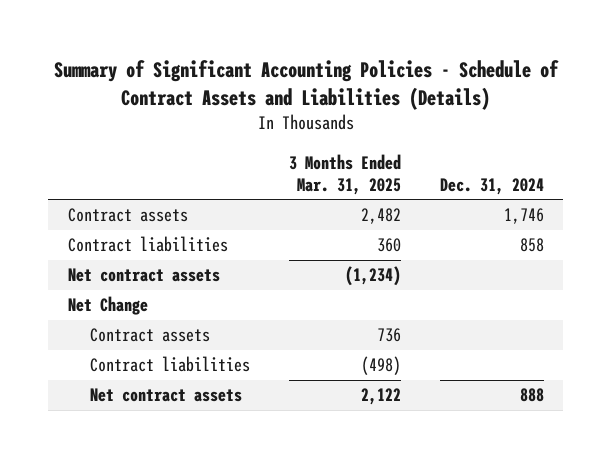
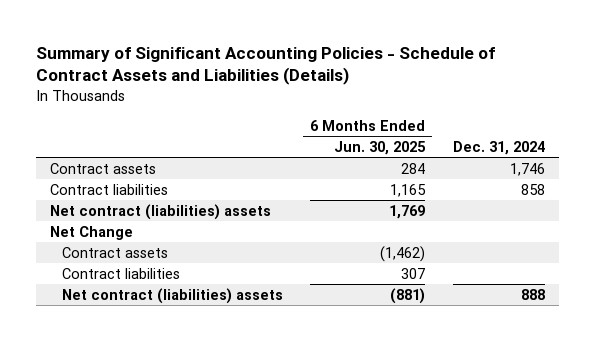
- | 3 Months Ended Mar. 31, 2025 | Dec. 31, 2024
+ | 6 Months Ended Jun. 30, 2025 | Dec. 31, 2024
- Net contract assets | (1,234) |
+ Net contract (liabilities) assets | 1,769 |
- Net contract assets | 2,122 | 888
+ Net contract (liabilities) assets | (881) | 888

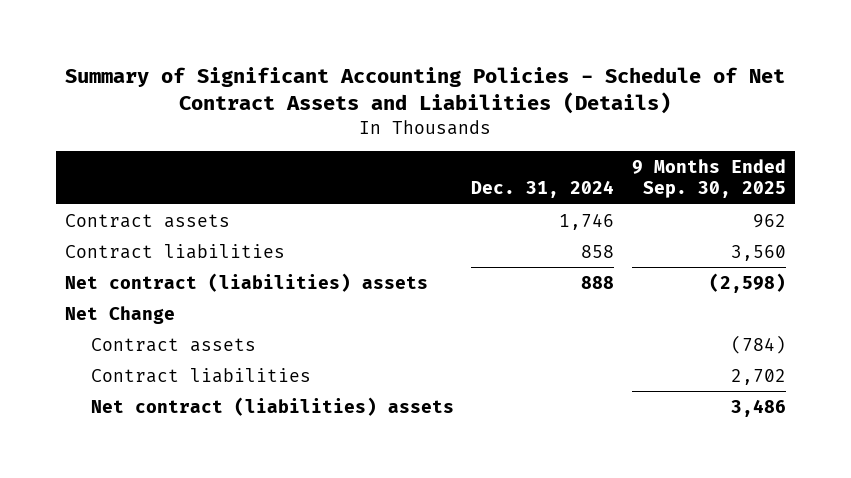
- Summary of Significant Accounting Policies - Schedule of Contract Assets and Liabilities (Details)
+ Summary of Significant Accounting Policies - Schedule of Net Contract Assets and Liabilities (Details)
- | 6 Months Ended Jun. 30, 2025 | Dec. 31, 2024
+ | Dec. 31, 2024 | 9 Months Ended Sep. 30, 2025
moved up: Net contract (liabilities) assets | 888 | (2,598)
moved down: Net contract (liabilities) assets | | 3,486

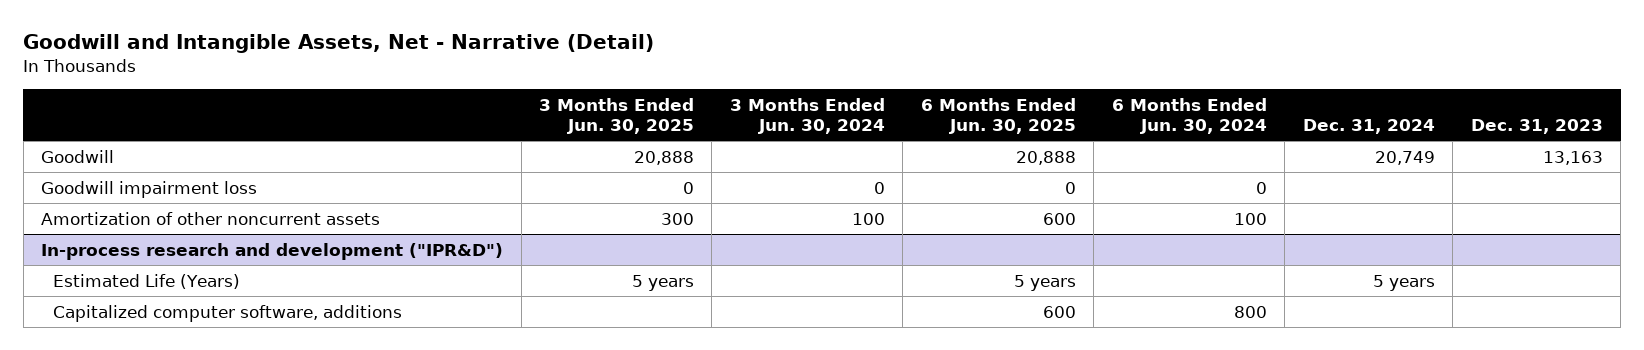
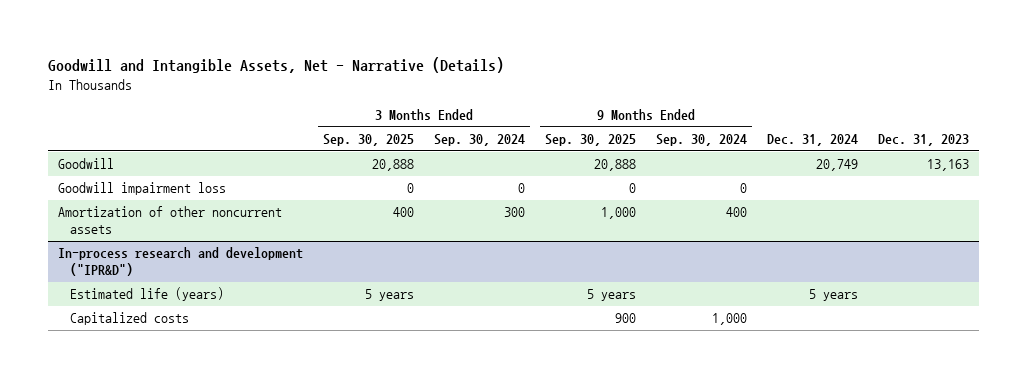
- Goodwill and Intangible Assets, Net - Narrative (Detail)
+ Goodwill and Intangible Assets, Net - Narrative (Details)
- | 3 Months Ended Jun. 30, 2025 | 3 Months Ended Jun. 30, 2024 | 6 Months Ended Jun. 30, 2025 | 6 Months Ended Jun. 30, 2024 | Dec. 31, 2024 | Dec. 31, 2023
+ | 3 Months Ended Sep. 30, 2025 | 3 Months Ended Sep. 30, 2024 | 9 Months Ended Sep. 30, 2025 | 9 Months Ended Sep. 30, 2024 | Dec. 31, 2024 | Dec. 31, 2023
@ In-process research and development ("IPR&D")
- Estimated Life (Years) | 5 years | | 5 years | | 5 years |
- Capitalized computer software, additions | | | 600 | 800 | |
+ Estimated life (years) | 5 years | | 5 years | | 5 years |
+ Capitalized costs | | | 900 | 1,000 | |

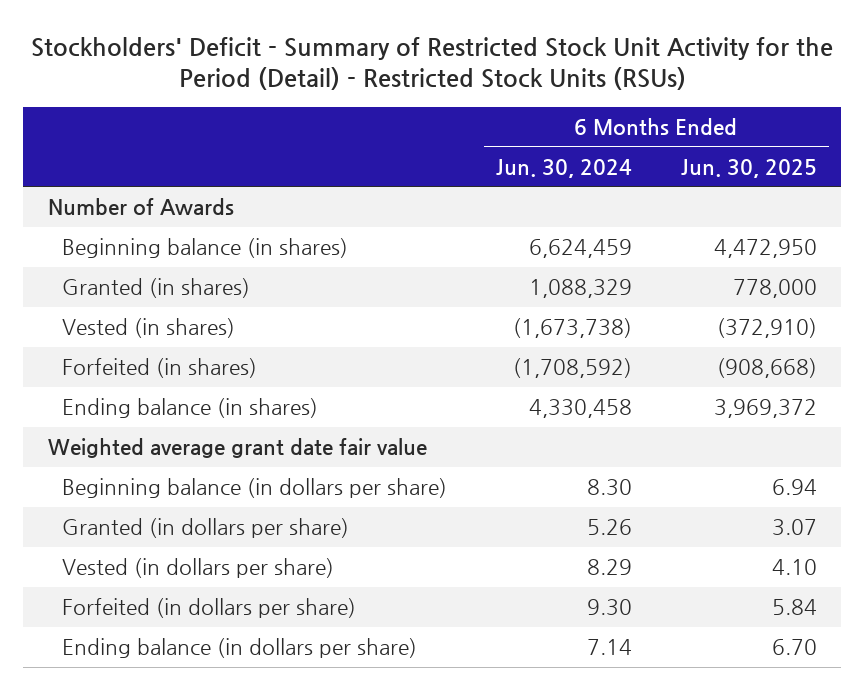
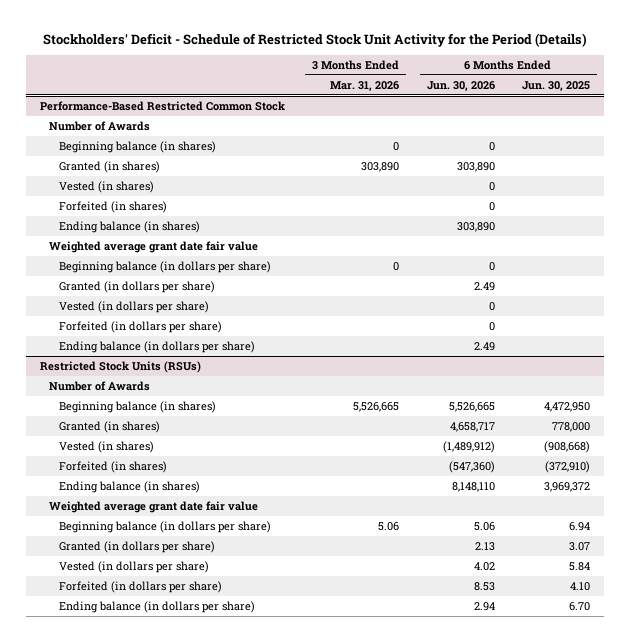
- Stockholders' Deficit - Summary of Restricted Stock Unit Activity for the Period (Detail) - Restricted Stock Units (RSUs)
+ Stockholders' Deficit - Schedule of Restricted Stock Unit Activity for the Period (Details)
- | 6 Months Ended Jun. 30, 2024 | 6 Months Ended Jun. 30, 2025
+ | 3 Months Ended Mar. 31, 2026 | 6 Months Ended Jun. 30, 2026 | 6 Months Ended Jun. 30, 2025
+ Performance-Based Restricted Common Stock
+ Number of Awards
+ Beginning balance (in shares) | 0 | 0 |
+ Granted (in shares) | 303,890 | 303,890 |
+ Vested (in shares) | | 0 |
+ Forfeited (in shares) | | 0 |
+ Ending balance (in shares) | | 303,890 |
+ Weighted average grant date fair value
+ Beginning balance (in dollars per share) | 0 | 0 |
+ Granted (in dollars per share) | | 2.49 |
+ Vested (in dollars per share) | | 0 |
+ Forfeited (in dollars per share) | | 0 |
+ Ending balance (in dollars per share) | | 2.49 |
+ Restricted Stock Units (RSUs)
- Vested (in shares) | (1,673,738) | (372,910)
- Forfeited (in shares) | (1,708,592) | (908,668)
+ Vested (in shares) | | (1,489,912) | (908,668)
+ Forfeited (in shares) | | (547,360) | (372,910)
- Vested (in dollars per share) | 8.29 | 4.10
- Forfeited (in dollars per share) | 9.30 | 5.84
+ Vested (in dollars per share) | | 4.02 | 5.84
+ Forfeited (in dollars per share) | | 8.53 | 4.10

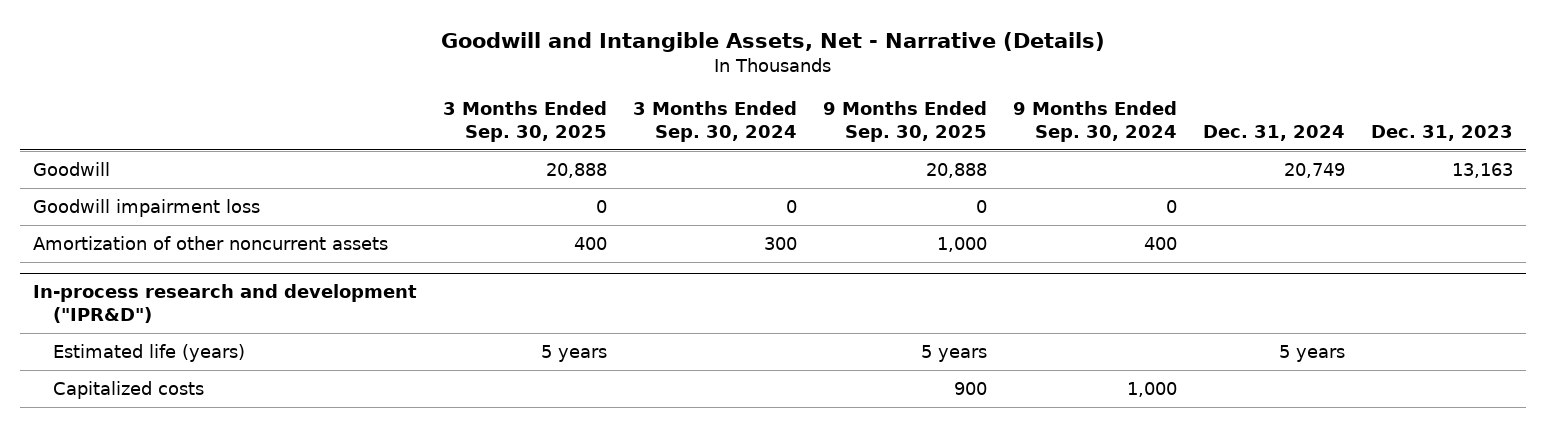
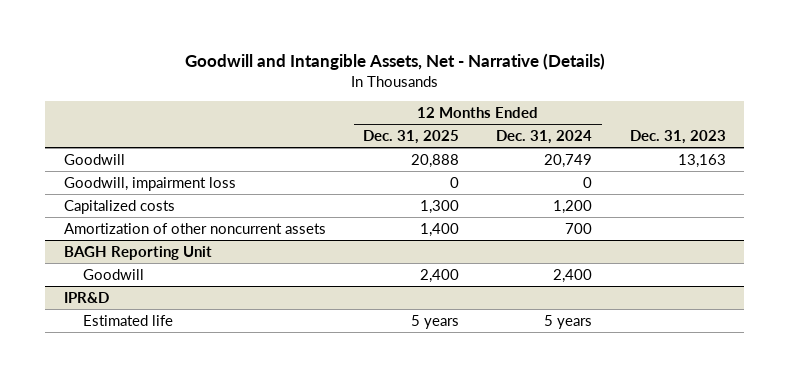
- | 3 Months Ended Sep. 30, 2025 | 3 Months Ended Sep. 30, 2024 | 9 Months Ended Sep. 30, 2025 | 9 Months Ended Sep. 30, 2024 | Dec. 31, 2024 | Dec. 31, 2023
+ | 12 Months Ended Dec. 31, 2025 | 12 Months Ended Dec. 31, 2024 | Dec. 31, 2023
- Goodwill impairment loss | 0 | 0 | 0 | 0 | |
+ Goodwill, impairment loss | 0 | 0 |
+ Capitalized costs | 1,300 | 1,200 |
- In-process research and development ("IPR&D")
- Estimated life (years) | 5 years | | 5 years | | 5 years |
- Capitalized costs | | | 900 | 1,000 | |
+ BAGH Reporting Unit
+ Goodwill | 2,400 | 2,400 |
+ IPR&D
+ Estimated life | 5 years | 5 years |

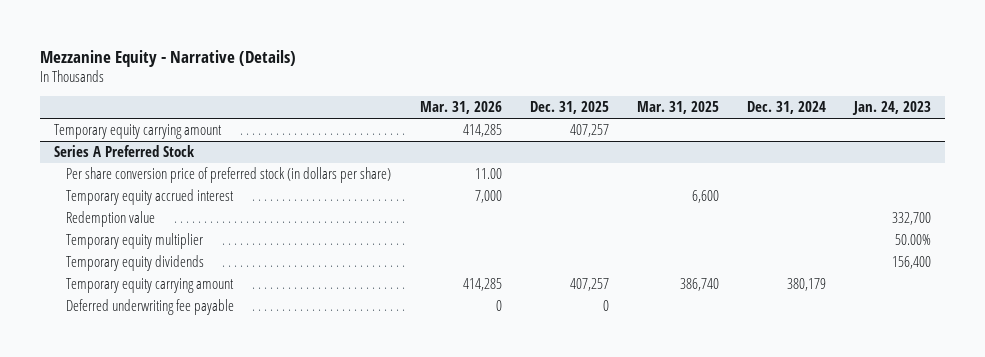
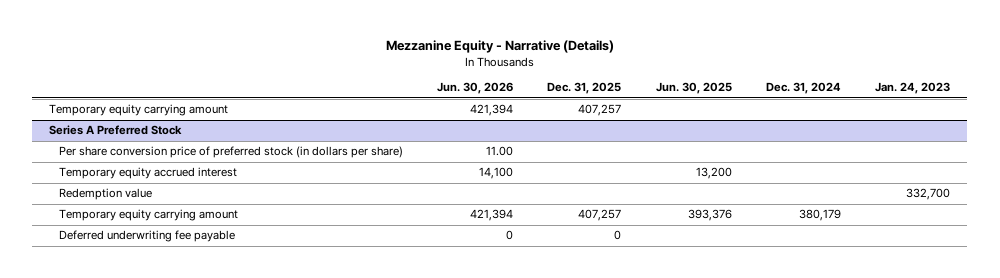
- | Mar. 31, 2026 | Dec. 31, 2025 | Mar. 31, 2025 | Dec. 31, 2024 | Jan. 24, 2023
+ | Jun. 30, 2026 | Dec. 31, 2025 | Jun. 30, 2025 | Dec. 31, 2024 | Jan. 24, 2023
@ Series A Preferred Stock
- Temporary equity multiplier | | | | | 50.00%
- Temporary equity dividends | | | | | 156,400

